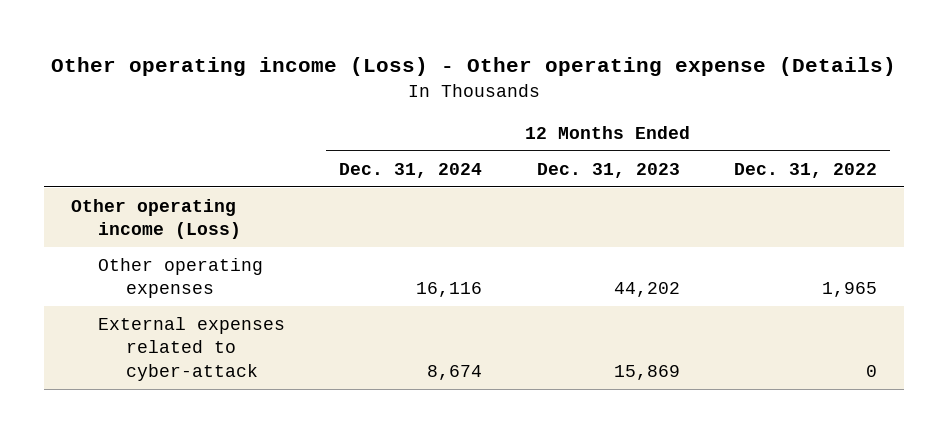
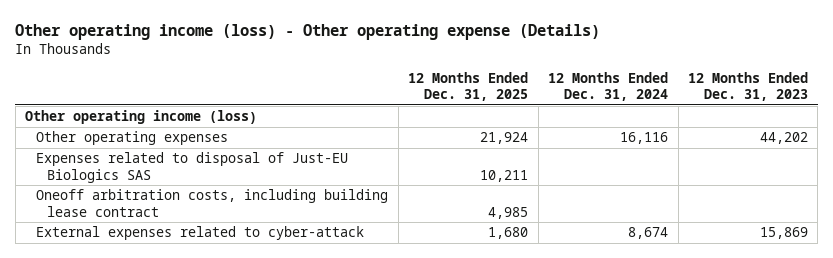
- Other operating income (Loss) - Other operating expense (Details)
+ Other operating income (loss) - Other operating expense (Details)
- | 12 Months Ended Dec. 31, 2024 | 12 Months Ended Dec. 31, 2023 | 12 Months Ended Dec. 31, 2022
+ | 12 Months Ended Dec. 31, 2025 | 12 Months Ended Dec. 31, 2024 | 12 Months Ended Dec. 31, 2023
- Other operating income (Loss)
+ Other operating income (loss)
+ Expenses related to disposal of Just-EU Biologics SAS | 10,211 | |
+ Oneoff arbitration costs, including building lease contract | 4,985 | |

